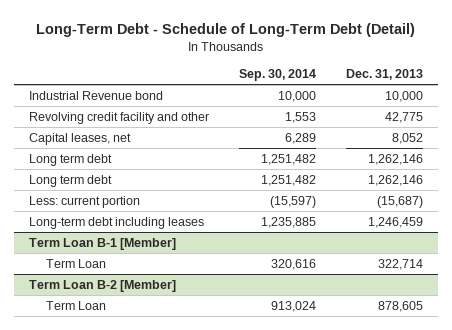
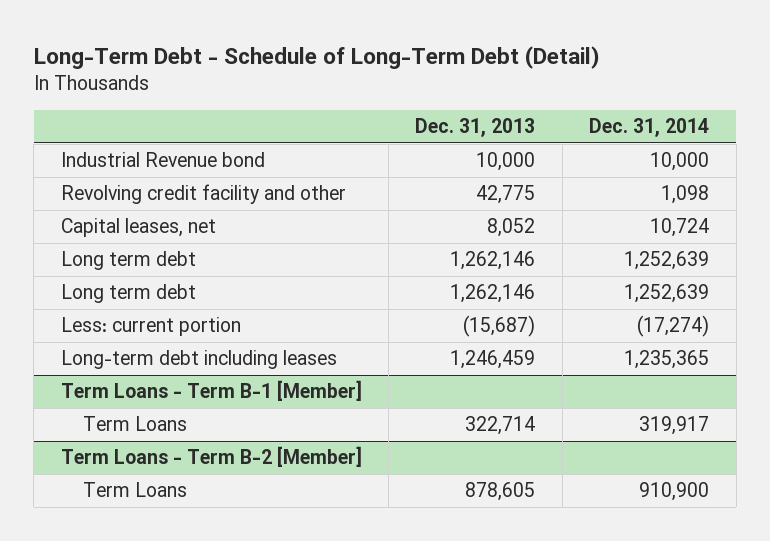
- | Sep. 30, 2014 | Dec. 31, 2013
+ | Dec. 31, 2013 | Dec. 31, 2014
- Term Loan B-1 [Member]
- Term Loan | 320,616 | 322,714
- Term Loan B-2 [Member]
- Term Loan | 913,024 | 878,605
+ Term Loans - Term B-1 [Member]
+ Term Loans | 322,714 | 319,917
+ Term Loans - Term B-2 [Member]
+ Term Loans | 878,605 | 910,900

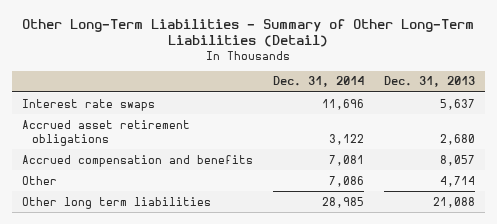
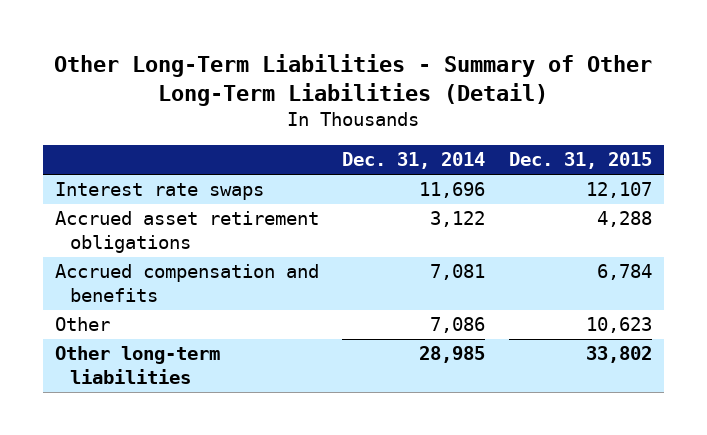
- | Dec. 31, 2014 | Dec. 31, 2013
+ | Dec. 31, 2014 | Dec. 31, 2015
- Other long term liabilities | 28,985 | 21,088
+ Other long-term liabilities | 28,985 | 33,802

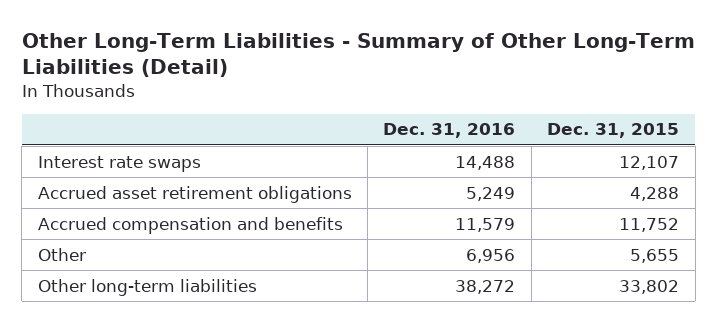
- | Dec. 31, 2014 | Dec. 31, 2015
+ | Dec. 31, 2016 | Dec. 31, 2015
- Accrued compensation and benefits | 7,081 | 6,784
- Other | 7,086 | 10,623
+ Accrued compensation and benefits | 11,579 | 11,752
+ Other | 6,956 | 5,655

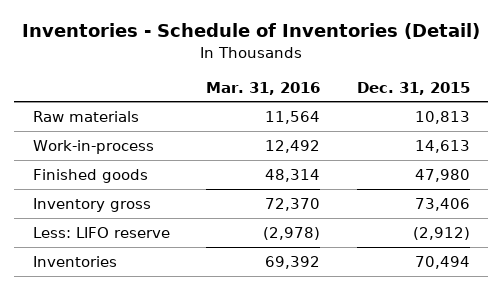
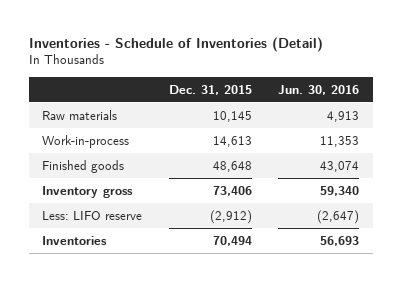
- | Mar. 31, 2016 | Dec. 31, 2015
+ | Dec. 31, 2015 | Jun. 30, 2016
- Raw materials | 11,564 | 10,813
+ Raw materials | 10,145 | 4,913
- Finished goods | 48,314 | 47,980
+ Finished goods | 48,648 | 43,074

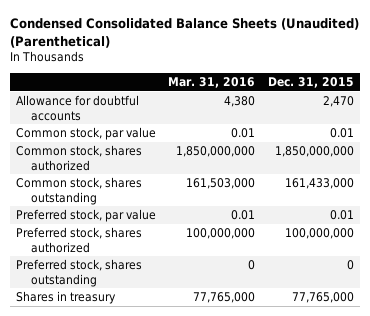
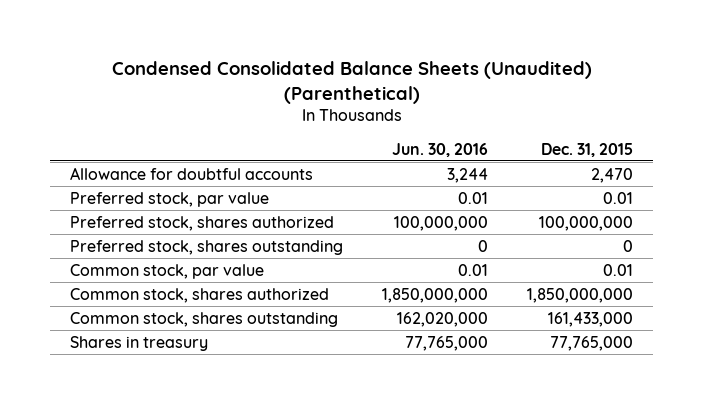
- | Mar. 31, 2016 | Dec. 31, 2015
+ | Jun. 30, 2016 | Dec. 31, 2015
moved down: Common stock, par value | 0.01 | 0.01
moved down: Common stock, shares authorized | 1,850,000,000 | 1,850,000,000
moved down: Common stock, shares outstanding | 162,020,000 | 161,433,000

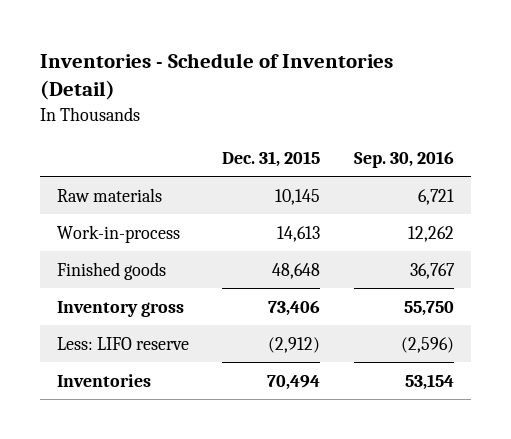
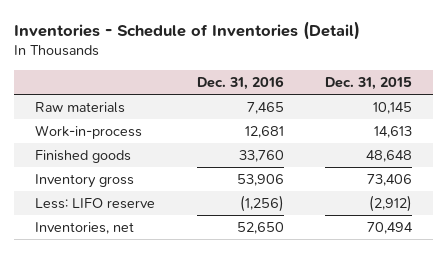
- | Dec. 31, 2015 | Sep. 30, 2016
+ | Dec. 31, 2016 | Dec. 31, 2015
- Inventories | 70,494 | 53,154
+ Inventories, net | 52,650 | 70,494

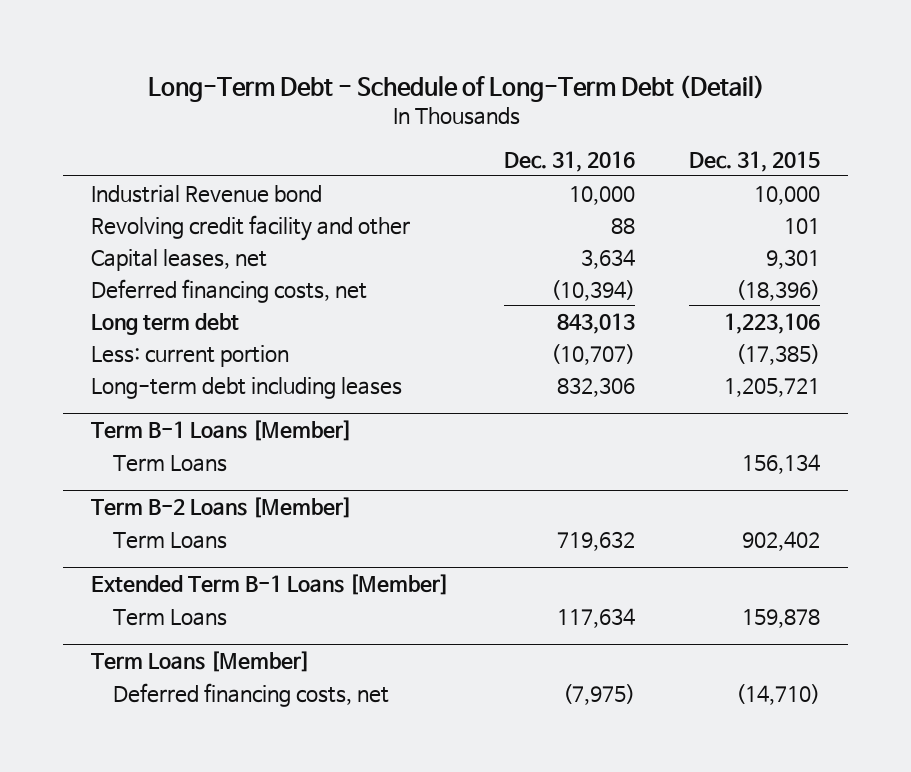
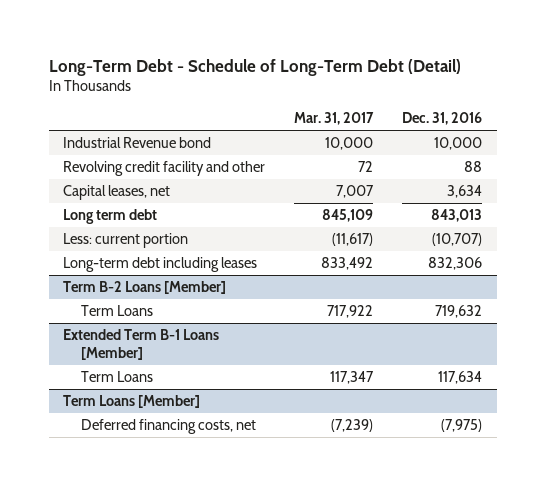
- | Dec. 31, 2016 | Dec. 31, 2015
+ | Mar. 31, 2017 | Dec. 31, 2016
- Deferred financing costs, net | (10,394) | (18,396)
- Term B-1 Loans [Member]
- Term Loans | | 156,134

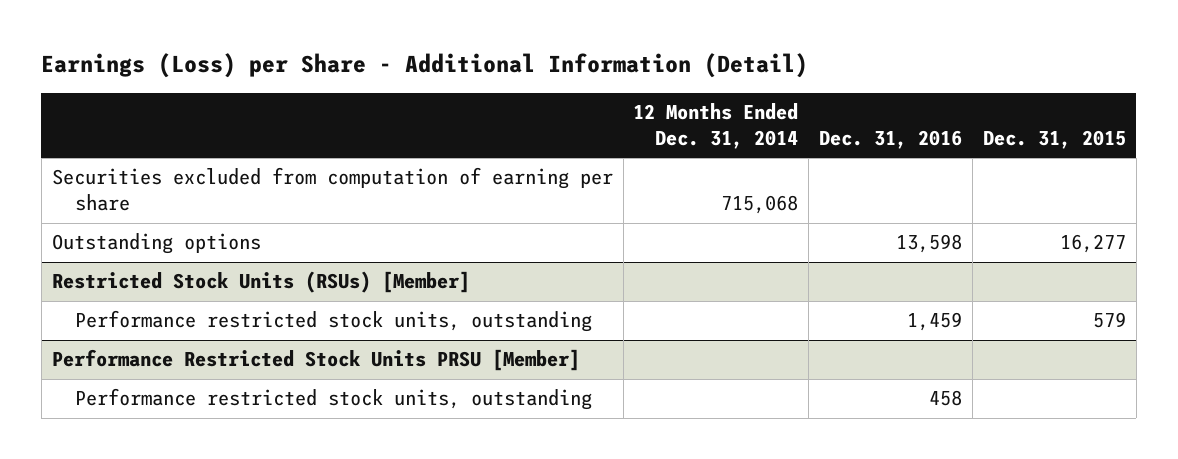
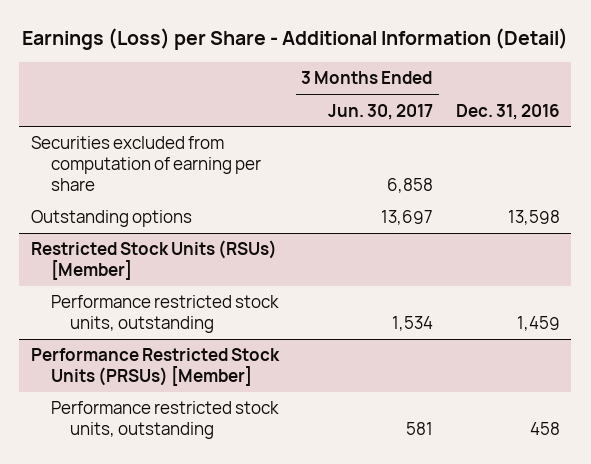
- | 12 Months Ended Dec. 31, 2014 | Dec. 31, 2016 | Dec. 31, 2015
+ | 3 Months Ended Jun. 30, 2017 | Dec. 31, 2016
- Performance Restricted Stock Units PRSU [Member]
+ Performance Restricted Stock Units (PRSUs) [Member]

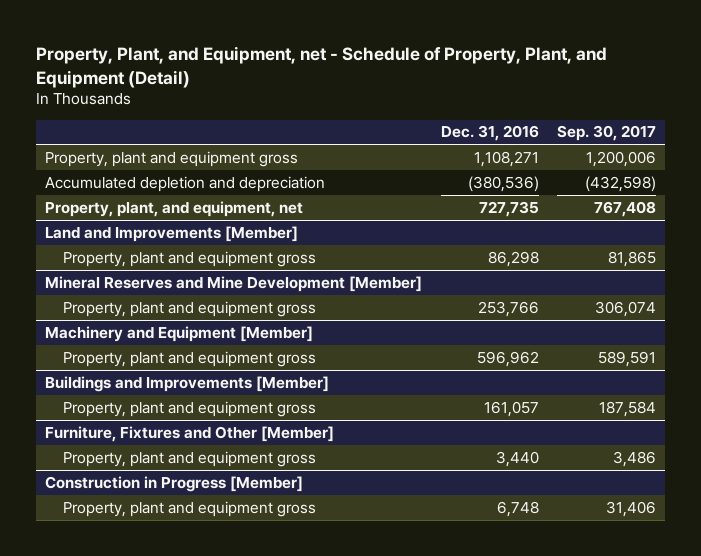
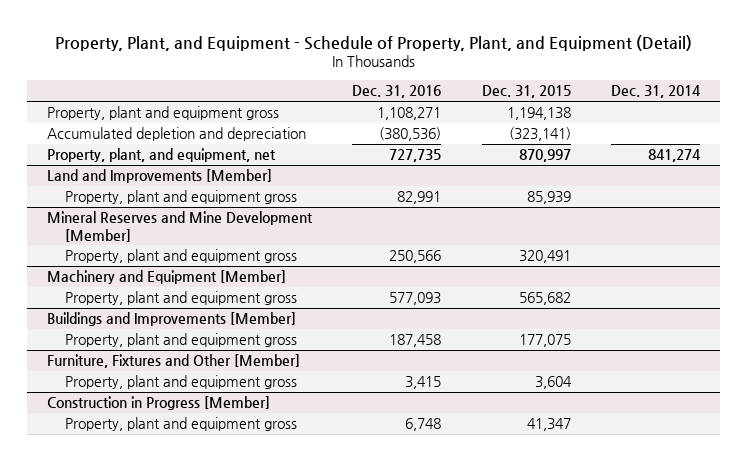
- Property, Plant, and Equipment, net - Schedule of Property, Plant, and Equipment (Detail)
+ Property, Plant, and Equipment - Schedule of Property, Plant, and Equipment (Detail)
- | Dec. 31, 2016 | Sep. 30, 2017
+ | Dec. 31, 2016 | Dec. 31, 2015 | Dec. 31, 2014
@ Land and Improvements [Member]
- Property, plant and equipment gross | 86,298 | 81,865
+ Property, plant and equipment gross | 82,991 | 85,939 |
@ Mineral Reserves and Mine Development [Member]
- Property, plant and equipment gross | 253,766 | 306,074
+ Property, plant and equipment gross | 250,566 | 320,491 |
@ Machinery and Equipment [Member]
- Property, plant and equipment gross | 596,962 | 589,591
+ Property, plant and equipment gross | 577,093 | 565,682 |
@ Buildings and Improvements [Member]
- Property, plant and equipment gross | 161,057 | 187,584
+ Property, plant and equipment gross | 187,458 | 177,075 |
@ Furniture, Fixtures and Other [Member]
- Property, plant and equipment gross | 3,440 | 3,486
+ Property, plant and equipment gross | 3,415 | 3,604 |

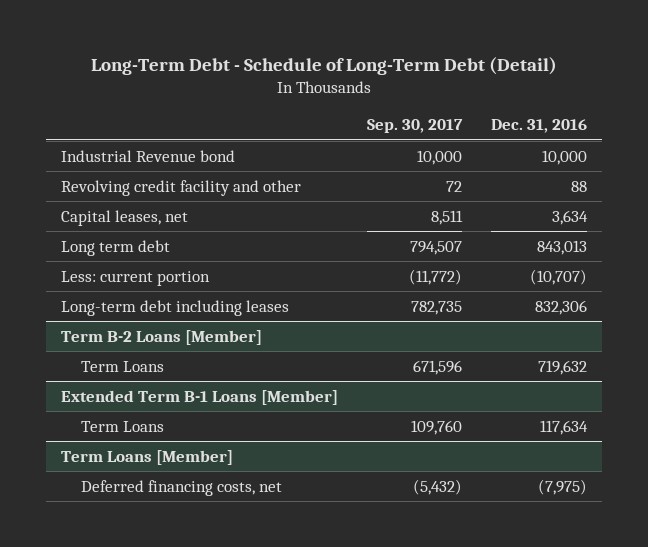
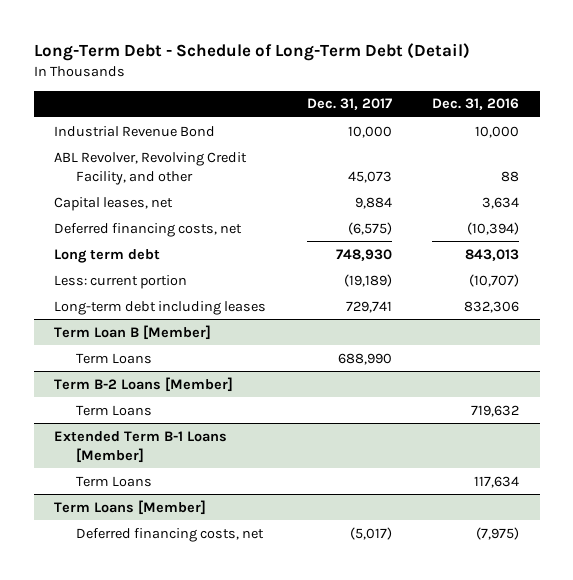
- | Sep. 30, 2017 | Dec. 31, 2016
+ | Dec. 31, 2017 | Dec. 31, 2016
- Industrial Revenue bond | 10,000 | 10,000
- Revolving credit facility and other | 72 | 88
+ Industrial Revenue Bond | 10,000 | 10,000
+ ABL Revolver, Revolving Credit Facility, and other | 45,073 | 88
+ Deferred financing costs, net | (6,575) | (10,394)
+ Term Loan B [Member]
+ Term Loans | 688,990 |

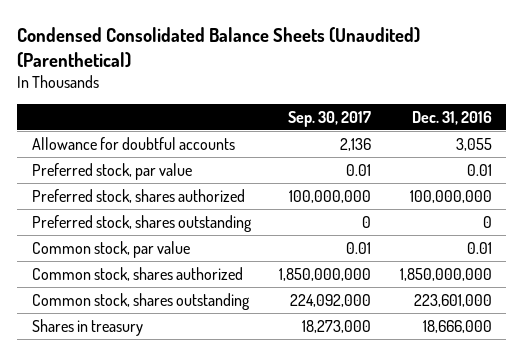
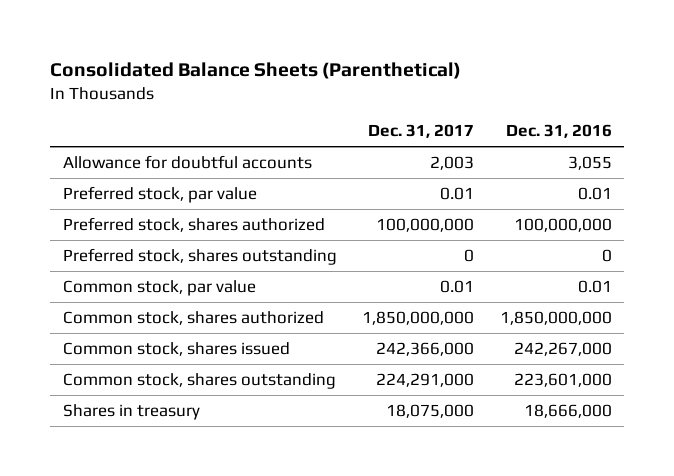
- Condensed Consolidated Balance Sheets (Unaudited) (Parenthetical)
+ Consolidated Balance Sheets (Parenthetical)
- | Sep. 30, 2017 | Dec. 31, 2016
+ | Dec. 31, 2017 | Dec. 31, 2016
+ Common stock, shares issued | 242,366,000 | 242,267,000

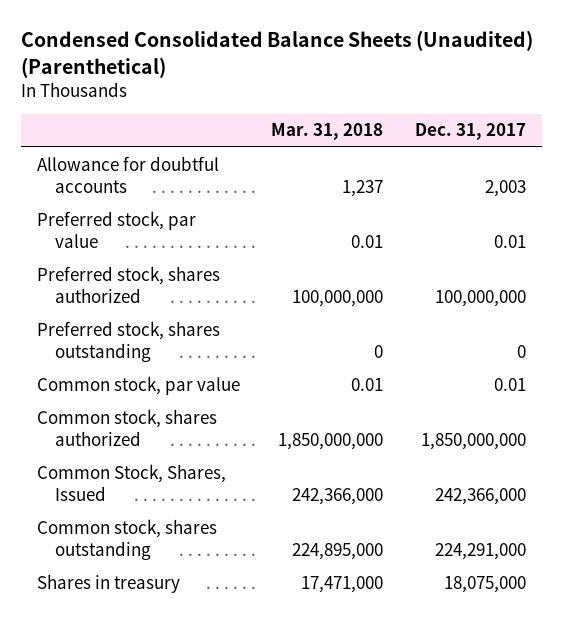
- Consolidated Balance Sheets (Parenthetical)
+ Condensed Consolidated Balance Sheets (Unaudited) (Parenthetical)
- | Dec. 31, 2017 | Dec. 31, 2016
+ | Mar. 31, 2018 | Dec. 31, 2017
- Common stock, shares issued | 242,366,000 | 242,267,000
+ Common Stock, Shares, Issued | 242,366,000 | 242,366,000

